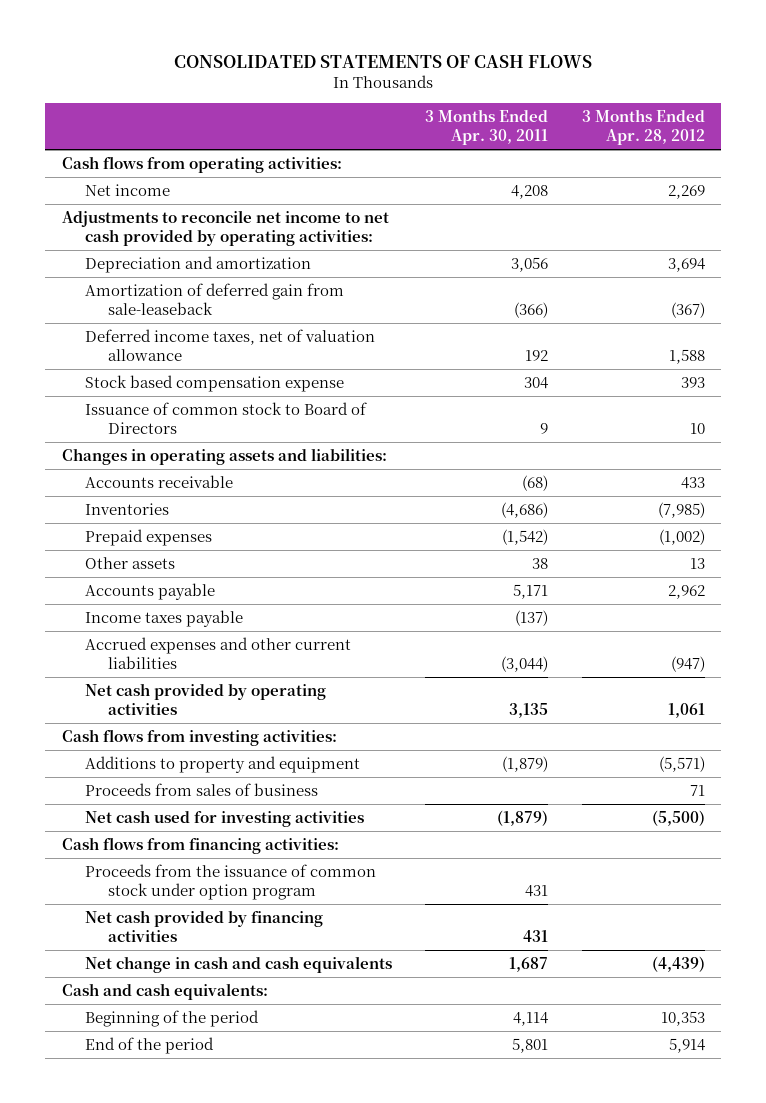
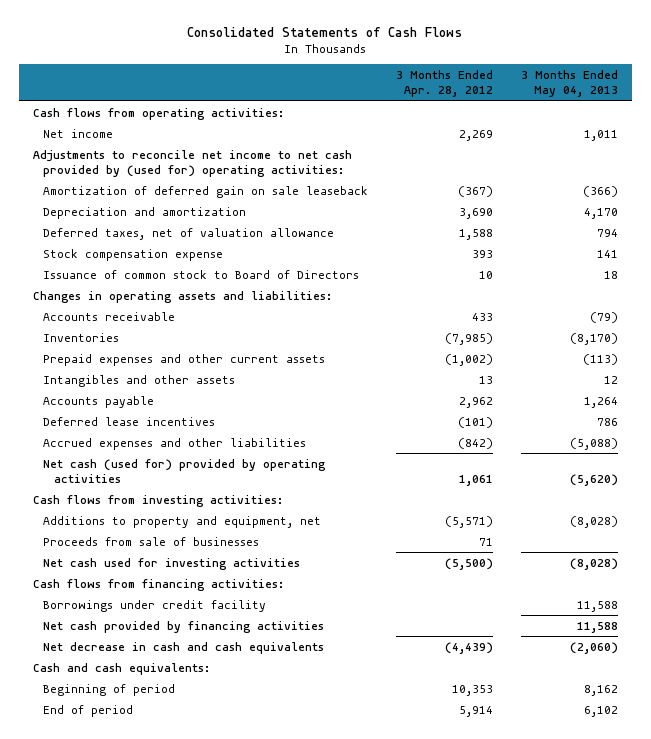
- CONSOLIDATED STATEMENTS OF CASH FLOWS
+ Consolidated Statements of Cash Flows
- | 3 Months Ended Apr. 30, 2011 | 3 Months Ended Apr. 28, 2012
+ | 3 Months Ended Apr. 28, 2012 | 3 Months Ended May 04, 2013
- Adjustments to reconcile net income to net cash provided by operating activities:
- Depreciation and amortization | 3,056 | 3,694
- Amortization of deferred gain from sale-leaseback | (366) | (367)
- Deferred income taxes, net of valuation allowance | 192 | 1,588
- Stock based compensation expense | 304 | 393
+ Adjustments to reconcile net income to net cash provided by (used for) operating activities:
+ Amortization of deferred gain on sale leaseback | (367) | (366)
+ Depreciation and amortization | 3,690 | 4,170
+ Deferred taxes, net of valuation allowance | 1,588 | 794
+ Stock compensation expense | 393 | 141
- Prepaid expenses | (1,542) | (1,002)
- Other assets | 38 | 13
+ Prepaid expenses and other current assets | (1,002) | (113)
+ Intangibles and other assets | 13 | 12
- Income taxes payable | (137) |
- Accrued expenses and other current liabilities | (3,044) | (947)
- Net cash provided by operating activities | 3,135 | 1,061
+ Deferred lease incentives | (101) | 786
+ Accrued expenses and other liabilities | (842) | (5,088)
+ Net cash (used for) provided by operating activities | 1,061 | (5,620)
- Additions to property and equipment | (1,879) | (5,571)
- Proceeds from sales of business | | 71
+ Additions to property and equipment, net | (5,571) | (8,028)
+ Proceeds from sale of businesses | 71 |
- Proceeds from the issuance of common stock under option program | 431 |
+ Borrowings under credit facility | | 11,588
- Net change in cash and cash equivalents | 1,687 | (4,439)
+ Net decrease in cash and cash equivalents | (4,439) | (2,060)
- Beginning of the period | 4,114 | 10,353
- End of the period | 5,801 | 5,914
+ Beginning of period | 10,353 | 8,162
+ End of period | 5,914 | 6,102

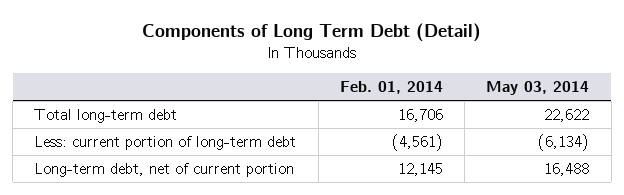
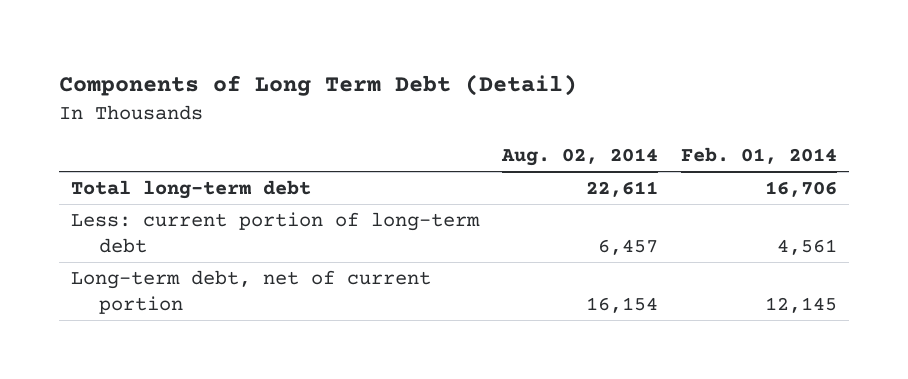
- | Feb. 01, 2014 | May 03, 2014
+ | Aug. 02, 2014 | Feb. 01, 2014
- Less: current portion of long-term debt | (4,561) | (6,134)
+ Less: current portion of long-term debt | 6,457 | 4,561

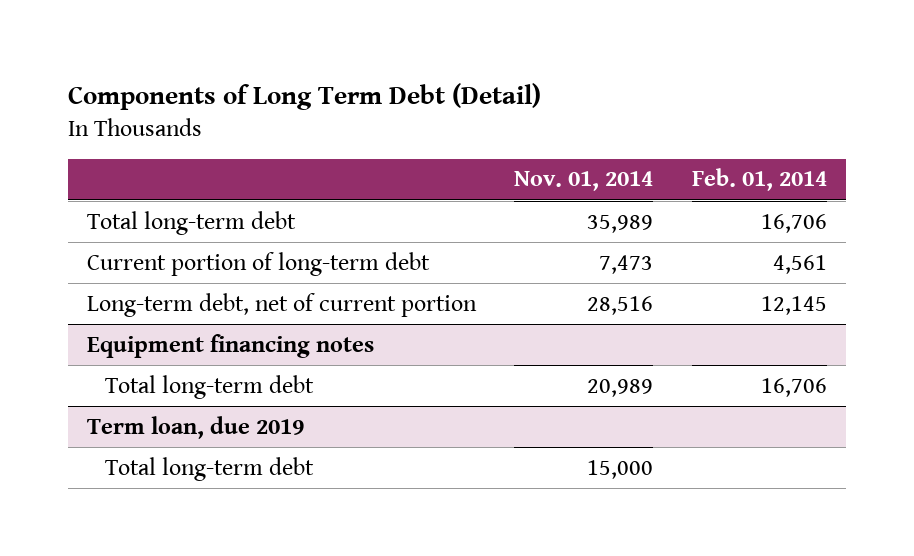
- | Aug. 02, 2014 | Feb. 01, 2014
+ | Nov. 01, 2014 | Feb. 01, 2014
- Less: current portion of long-term debt | 6,457 | 4,561
+ Current portion of long-term debt | 7,473 | 4,561
+ Equipment financing notes
+ Total long-term debt | 20,989 | 16,706
+ Term loan, due 2019
+ Total long-term debt | 15,000 |

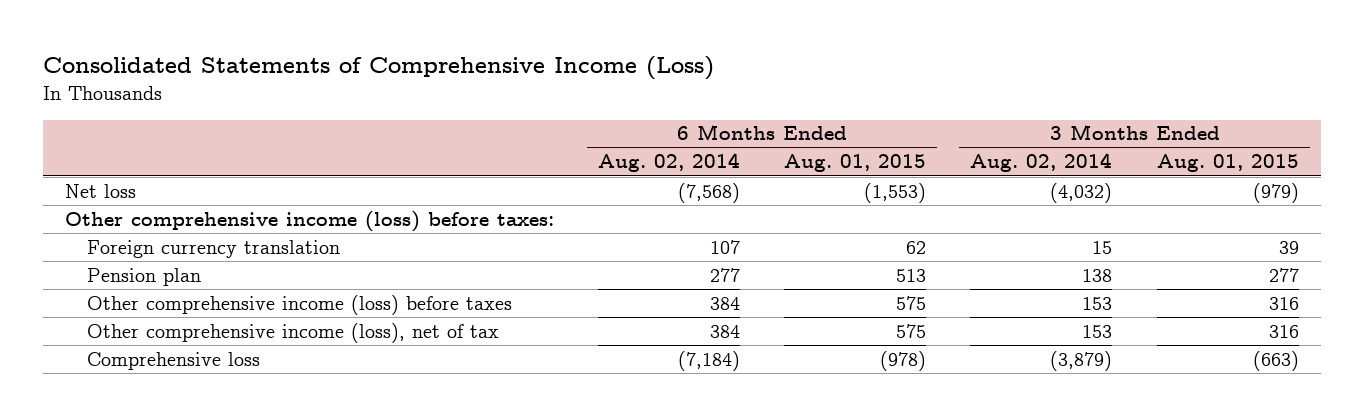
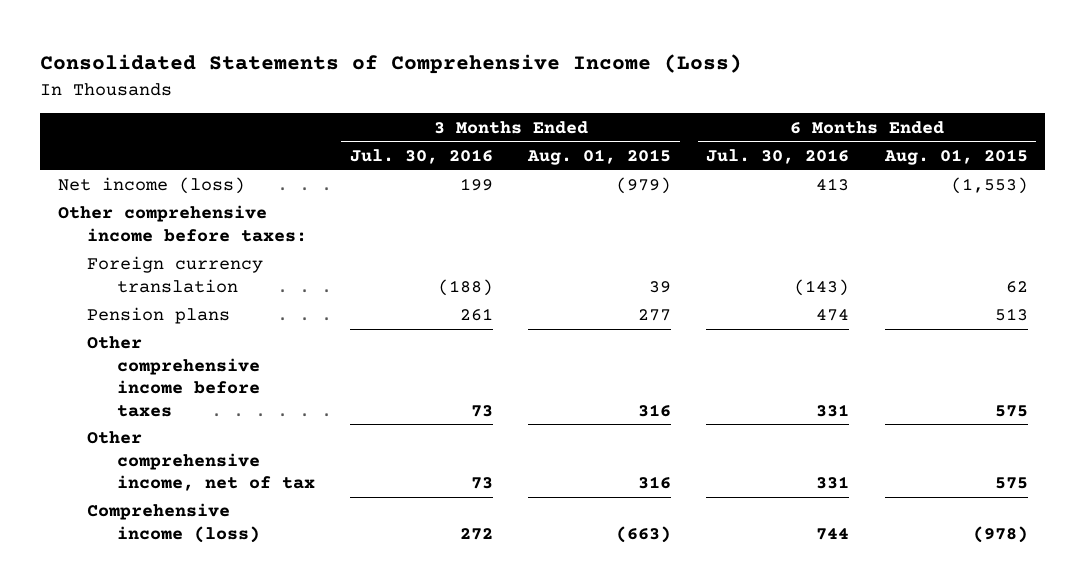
- | 6 Months Ended Aug. 02, 2014 | 6 Months Ended Aug. 01, 2015 | 3 Months Ended Aug. 02, 2014 | 3 Months Ended Aug. 01, 2015
+ | 3 Months Ended Jul. 30, 2016 | 3 Months Ended Aug. 01, 2015 | 6 Months Ended Jul. 30, 2016 | 6 Months Ended Aug. 01, 2015
- Net loss | (7,568) | (1,553) | (4,032) | (979)
- Other comprehensive income (loss) before taxes:
+ Net income (loss) | 199 | (979) | 413 | (1,553)
+ Other comprehensive income before taxes:
- Pension plan | 277 | 513 | 138 | 277
- Other comprehensive income (loss) before taxes | 384 | 575 | 153 | 316
- Other comprehensive income (loss), net of tax | 384 | 575 | 153 | 316
- Comprehensive loss | (7,184) | (978) | (3,879) | (663)
+ Pension plans | 261 | 277 | 474 | 513
+ Other comprehensive income before taxes | 73 | 316 | 331 | 575
+ Other comprehensive income, net of tax | 73 | 316 | 331 | 575
+ Comprehensive income (loss) | 272 | (663) | 744 | (978)

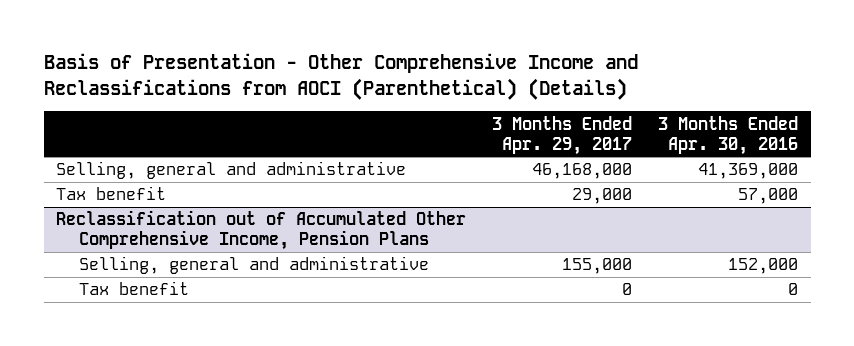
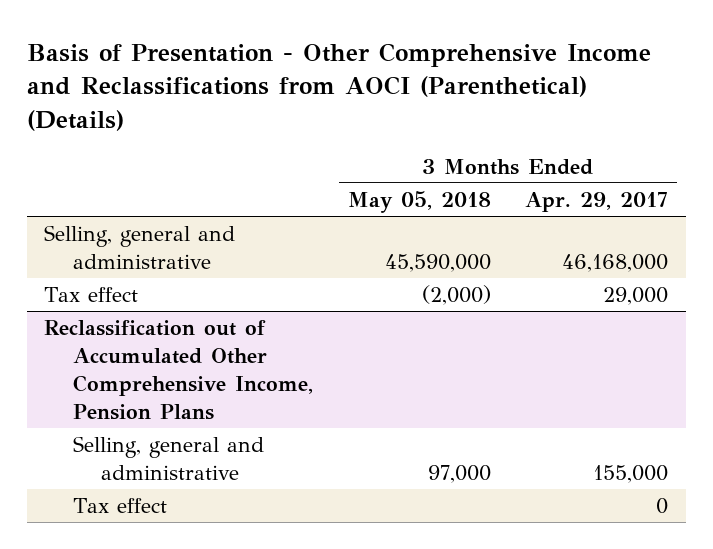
- | 3 Months Ended Apr. 29, 2017 | 3 Months Ended Apr. 30, 2016
+ | 3 Months Ended May 05, 2018 | 3 Months Ended Apr. 29, 2017
- Tax benefit | 29,000 | 57,000
+ Tax effect | (2,000) | 29,000
@ Reclassification out of Accumulated Other Comprehensive Income, Pension Plans
- Tax benefit | 0 | 0
+ Tax effect | | 0

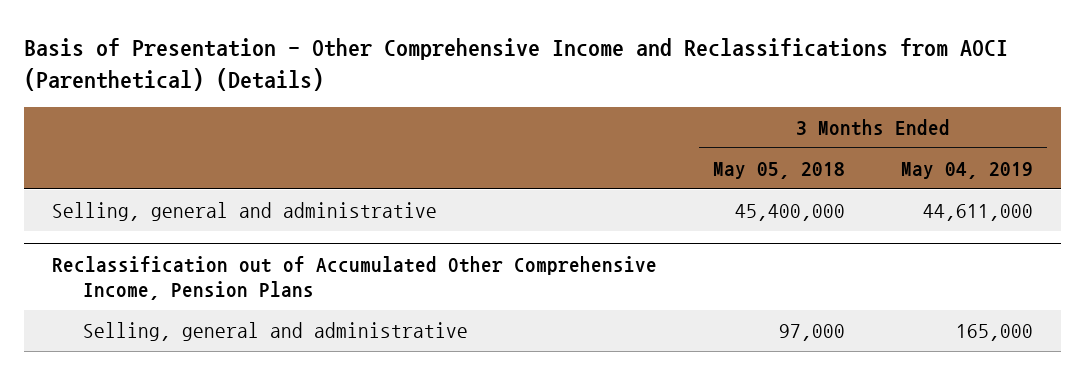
- | 3 Months Ended May 05, 2018 | 3 Months Ended Apr. 29, 2017
+ | 3 Months Ended May 05, 2018 | 3 Months Ended May 04, 2019
- Selling, general and administrative | 45,590,000 | 46,168,000
- Tax effect | (2,000) | 29,000
+ Selling, general and administrative | 45,400,000 | 44,611,000
@ Reclassification out of Accumulated Other Comprehensive Income, Pension Plans
- Tax effect | | 0

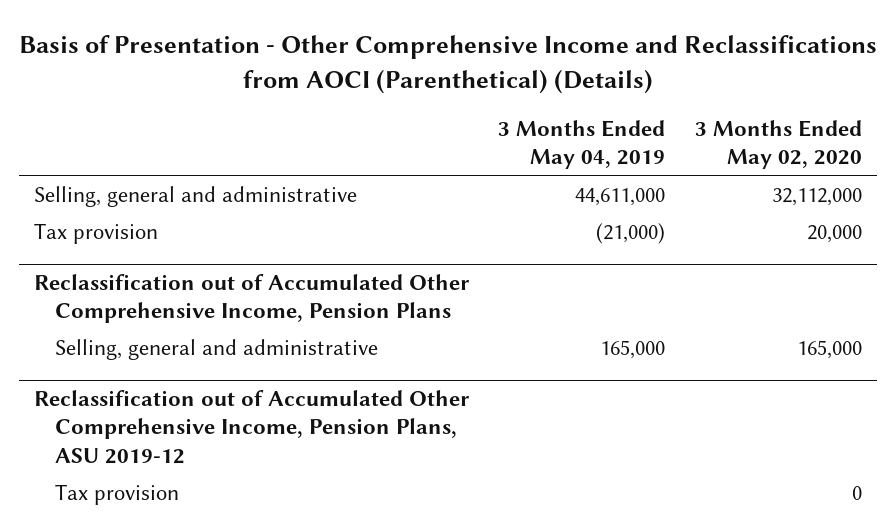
- | 3 Months Ended May 05, 2018 | 3 Months Ended May 04, 2019
+ | 3 Months Ended May 04, 2019 | 3 Months Ended May 02, 2020
+ Tax provision | (21,000) | 20,000
+ Reclassification out of Accumulated Other Comprehensive Income, Pension Plans, ASU 2019-12
+ Tax provision | | 0

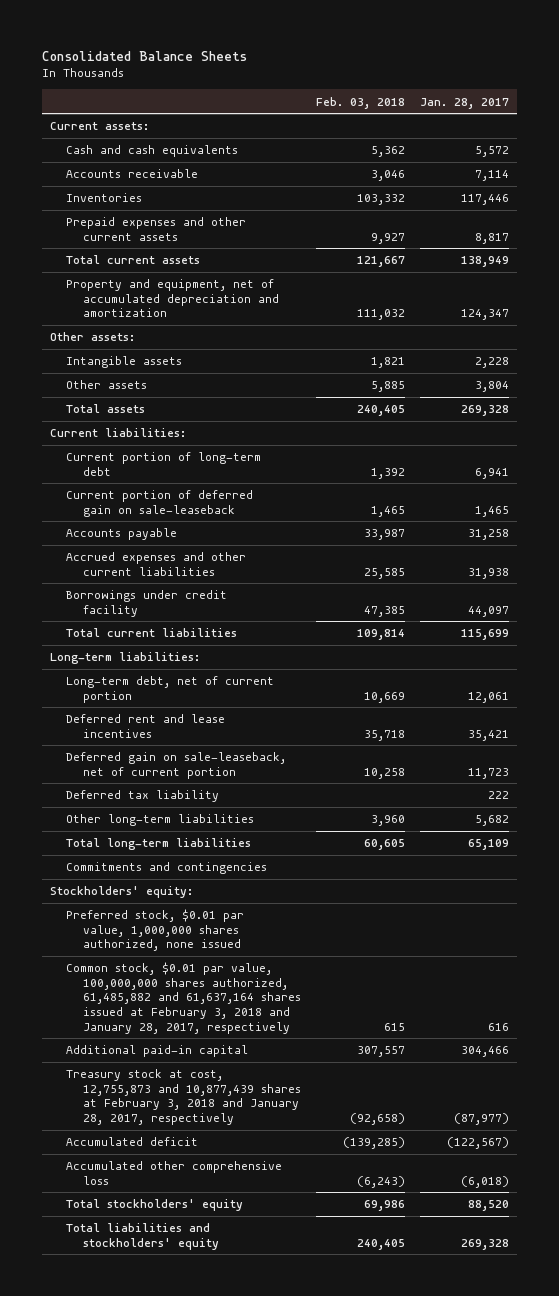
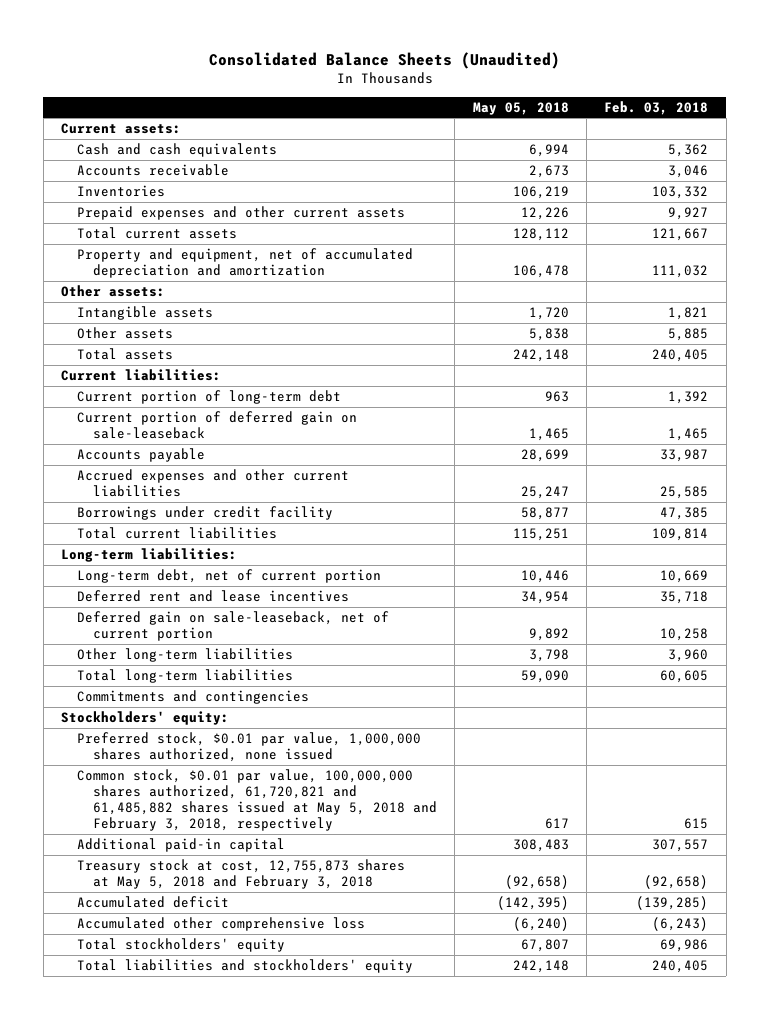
- Consolidated Balance Sheets
+ Consolidated Balance Sheets (Unaudited)
- | Feb. 03, 2018 | Jan. 28, 2017
+ | May 05, 2018 | Feb. 03, 2018
- Deferred tax liability | | 222
- Common stock, $0.01 par value, 100,000,000 shares authorized, 61,485,882 and 61,637,164 shares issued at February 3, 2018 and January 28, 2017, respectively | 615 | 616
+ Common stock, $0.01 par value, 100,000,000 shares authorized, 61,720,821 and 61,485,882 shares issued at May 5, 2018 and February 3, 2018, respectively | 617 | 615
- Treasury stock at cost, 12,755,873 and 10,877,439 shares at February 3, 2018 and January 28, 2017, respectively | (92,658) | (87,977)
+ Treasury stock at cost, 12,755,873 shares at May 5, 2018 and February 3, 2018 | (92,658) | (92,658)

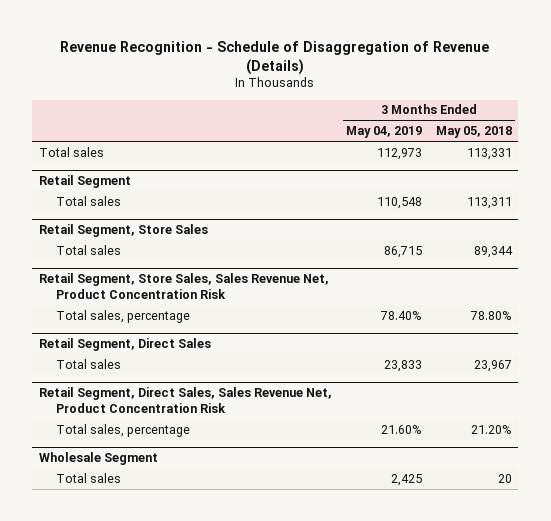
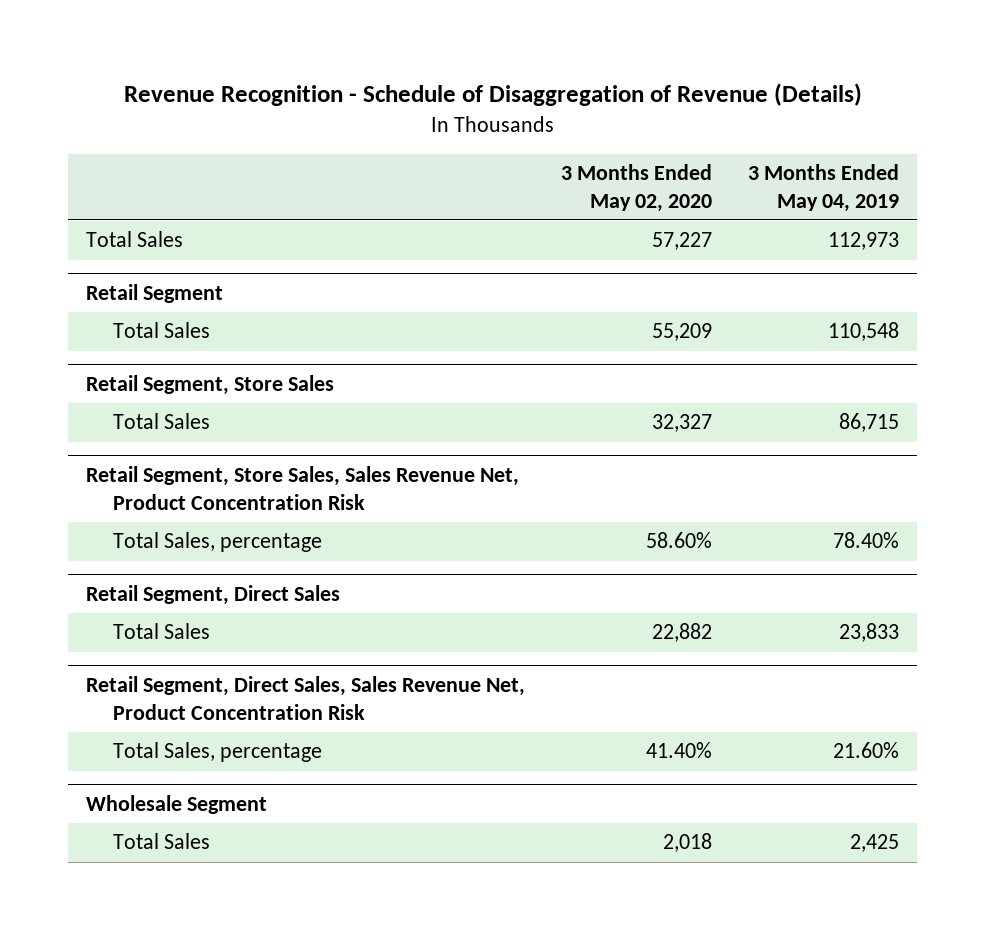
- | 3 Months Ended May 04, 2019 | 3 Months Ended May 05, 2018
+ | 3 Months Ended May 02, 2020 | 3 Months Ended May 04, 2019
- Total sales | 112,973 | 113,331
+ Total Sales | 57,227 | 112,973
@ Retail Segment
- Total sales | 110,548 | 113,311
+ Total Sales | 55,209 | 110,548
@ Retail Segment, Store Sales
- Total sales | 86,715 | 89,344
+ Total Sales | 32,327 | 86,715
@ Retail Segment, Store Sales, Sales Revenue Net, Product Concentration Risk
- Total sales, percentage | 78.40% | 78.80%
+ Total Sales, percentage | 58.60% | 78.40%
@ Retail Segment, Direct Sales
- Total sales | 23,833 | 23,967
+ Total Sales | 22,882 | 23,833
@ Retail Segment, Direct Sales, Sales Revenue Net, Product Concentration Risk
- Total sales, percentage | 21.60% | 21.20%
+ Total Sales, percentage | 41.40% | 21.60%
@ Wholesale Segment
- Total sales | 2,425 | 20
+ Total Sales | 2,018 | 2,425

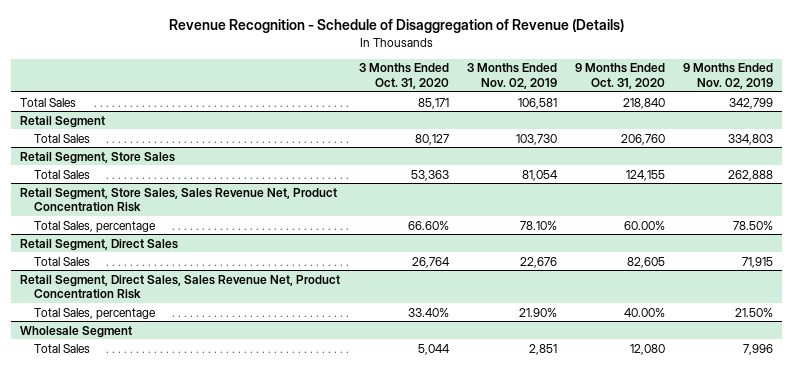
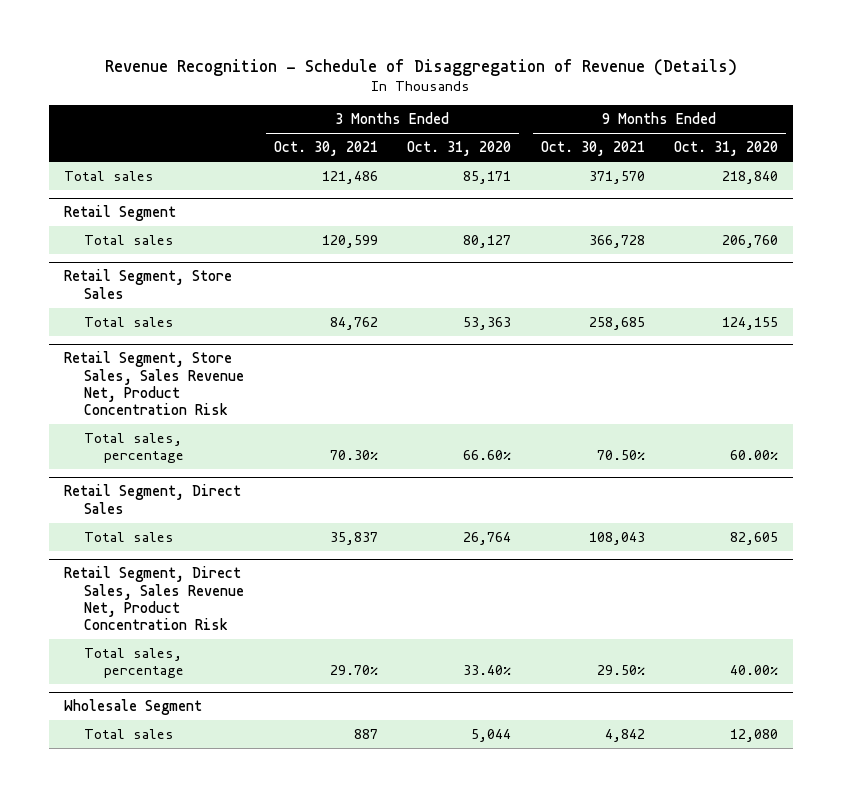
- | 3 Months Ended Oct. 31, 2020 | 3 Months Ended Nov. 02, 2019 | 9 Months Ended Oct. 31, 2020 | 9 Months Ended Nov. 02, 2019
+ | 3 Months Ended Oct. 30, 2021 | 3 Months Ended Oct. 31, 2020 | 9 Months Ended Oct. 30, 2021 | 9 Months Ended Oct. 31, 2020
- Total Sales | 85,171 | 106,581 | 218,840 | 342,799
+ Total sales | 121,486 | 85,171 | 371,570 | 218,840
@ Retail Segment
- Total Sales | 80,127 | 103,730 | 206,760 | 334,803
+ Total sales | 120,599 | 80,127 | 366,728 | 206,760
@ Retail Segment, Store Sales
- Total Sales | 53,363 | 81,054 | 124,155 | 262,888
+ Total sales | 84,762 | 53,363 | 258,685 | 124,155
@ Retail Segment, Store Sales, Sales Revenue Net, Product Concentration Risk
- Total Sales, percentage | 66.60% | 78.10% | 60.00% | 78.50%
+ Total sales, percentage | 70.30% | 66.60% | 70.50% | 60.00%
@ Retail Segment, Direct Sales
- Total Sales | 26,764 | 22,676 | 82,605 | 71,915
+ Total sales | 35,837 | 26,764 | 108,043 | 82,605
@ Retail Segment, Direct Sales, Sales Revenue Net, Product Concentration Risk
- Total Sales, percentage | 33.40% | 21.90% | 40.00% | 21.50%
+ Total sales, percentage | 29.70% | 33.40% | 29.50% | 40.00%
@ Wholesale Segment
- Total Sales | 5,044 | 2,851 | 12,080 | 7,996
+ Total sales | 887 | 5,044 | 4,842 | 12,080

